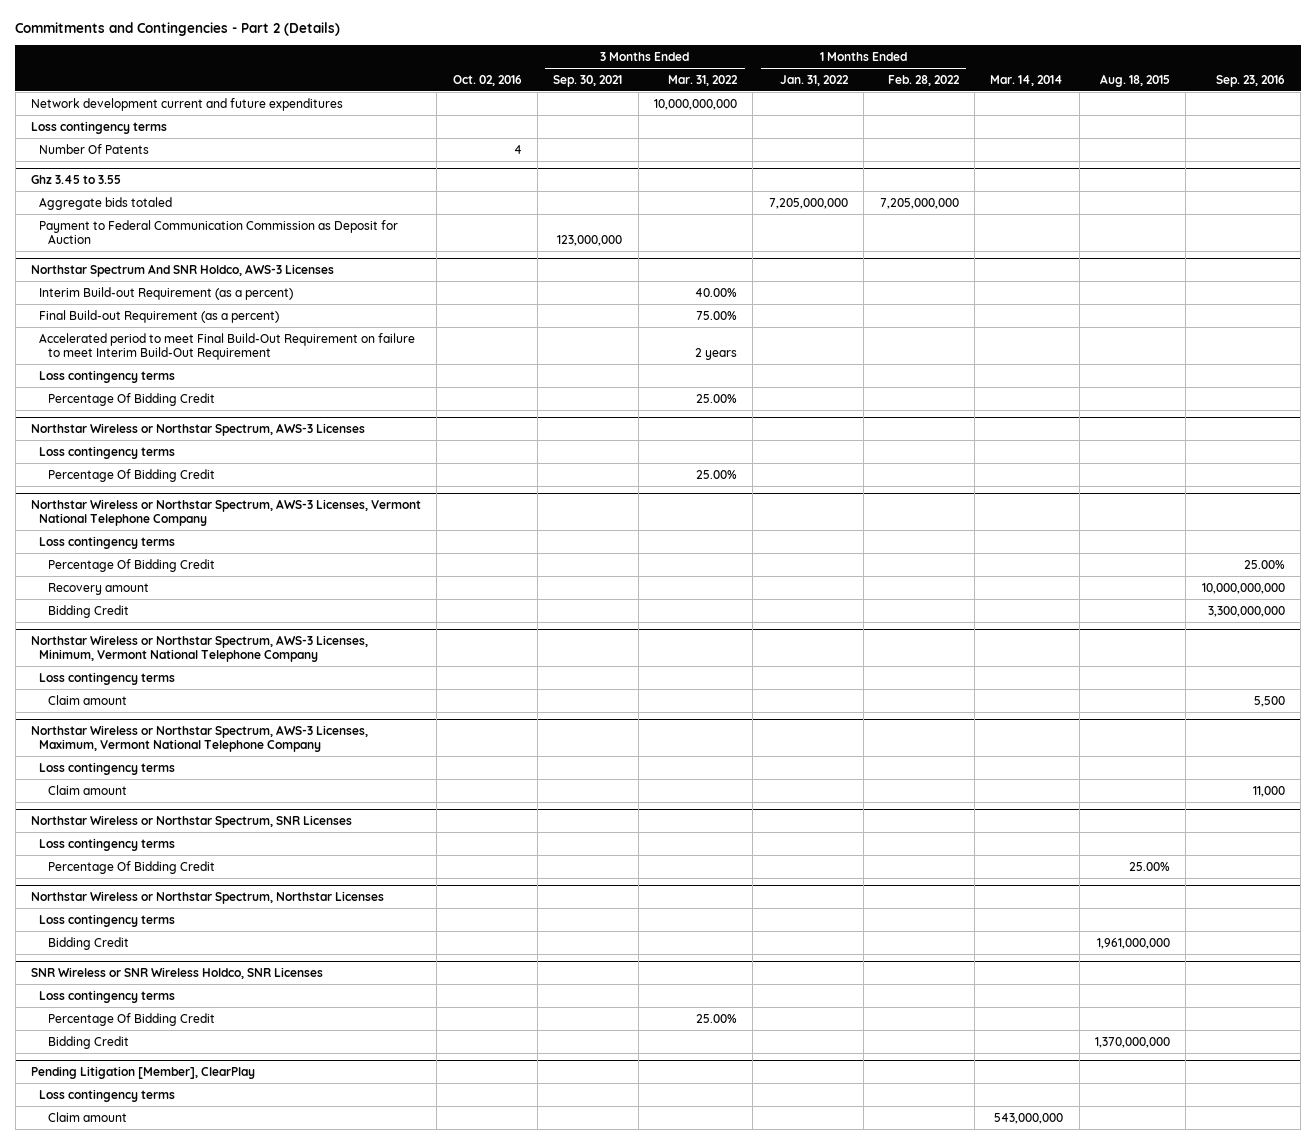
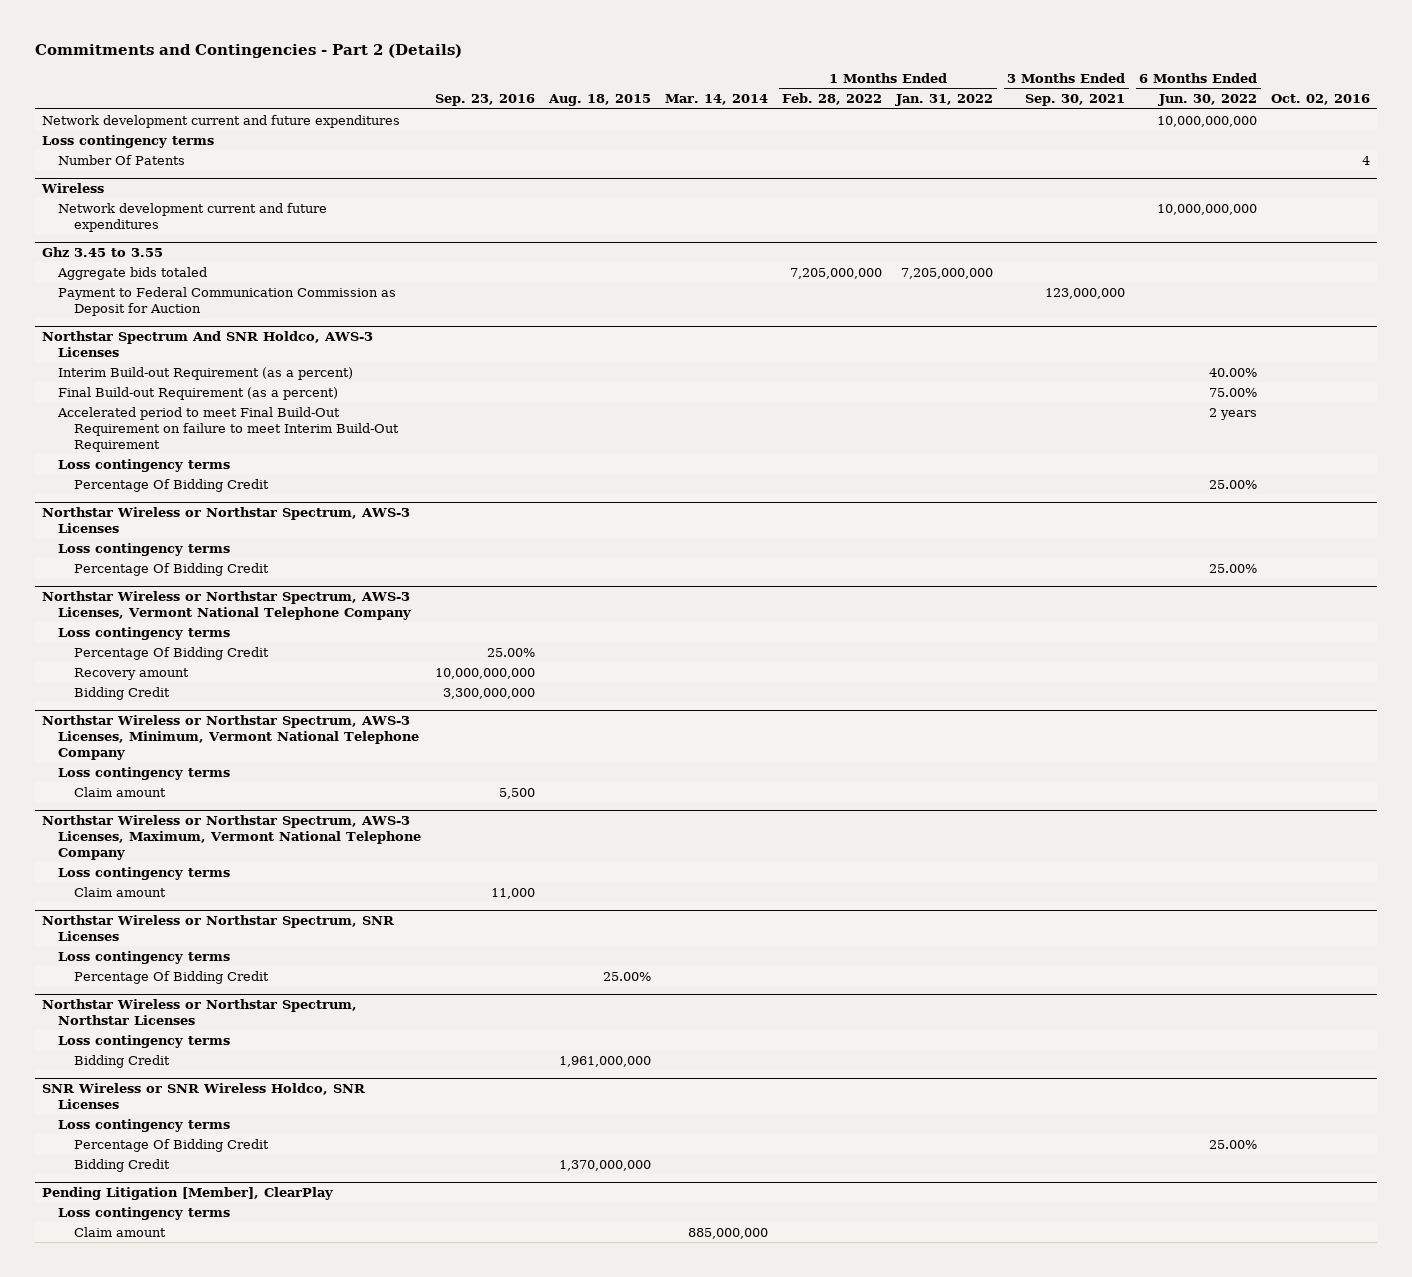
- | Oct. 02, 2016 | 3 Months Ended Sep. 30, 2021 | 3 Months Ended Mar. 31, 2022 | 1 Months Ended Jan. 31, 2022 | 1 Months Ended Feb. 28, 2022 | Mar. 14, 2014 | Aug. 18, 2015 | Sep. 23, 2016
+ | Sep. 23, 2016 | Aug. 18, 2015 | Mar. 14, 2014 | 1 Months Ended Feb. 28, 2022 | 1 Months Ended Jan. 31, 2022 | 3 Months Ended Sep. 30, 2021 | 6 Months Ended Jun. 30, 2022 | Oct. 02, 2016
+ Wireless
+ Network development current and future expenditures | | | | | | | 10,000,000,000 |
@ Pending Litigation [Member], ClearPlay
- Claim amount | | | | | | 543,000,000 | |
+ Claim amount | | | 885,000,000 | | | | |

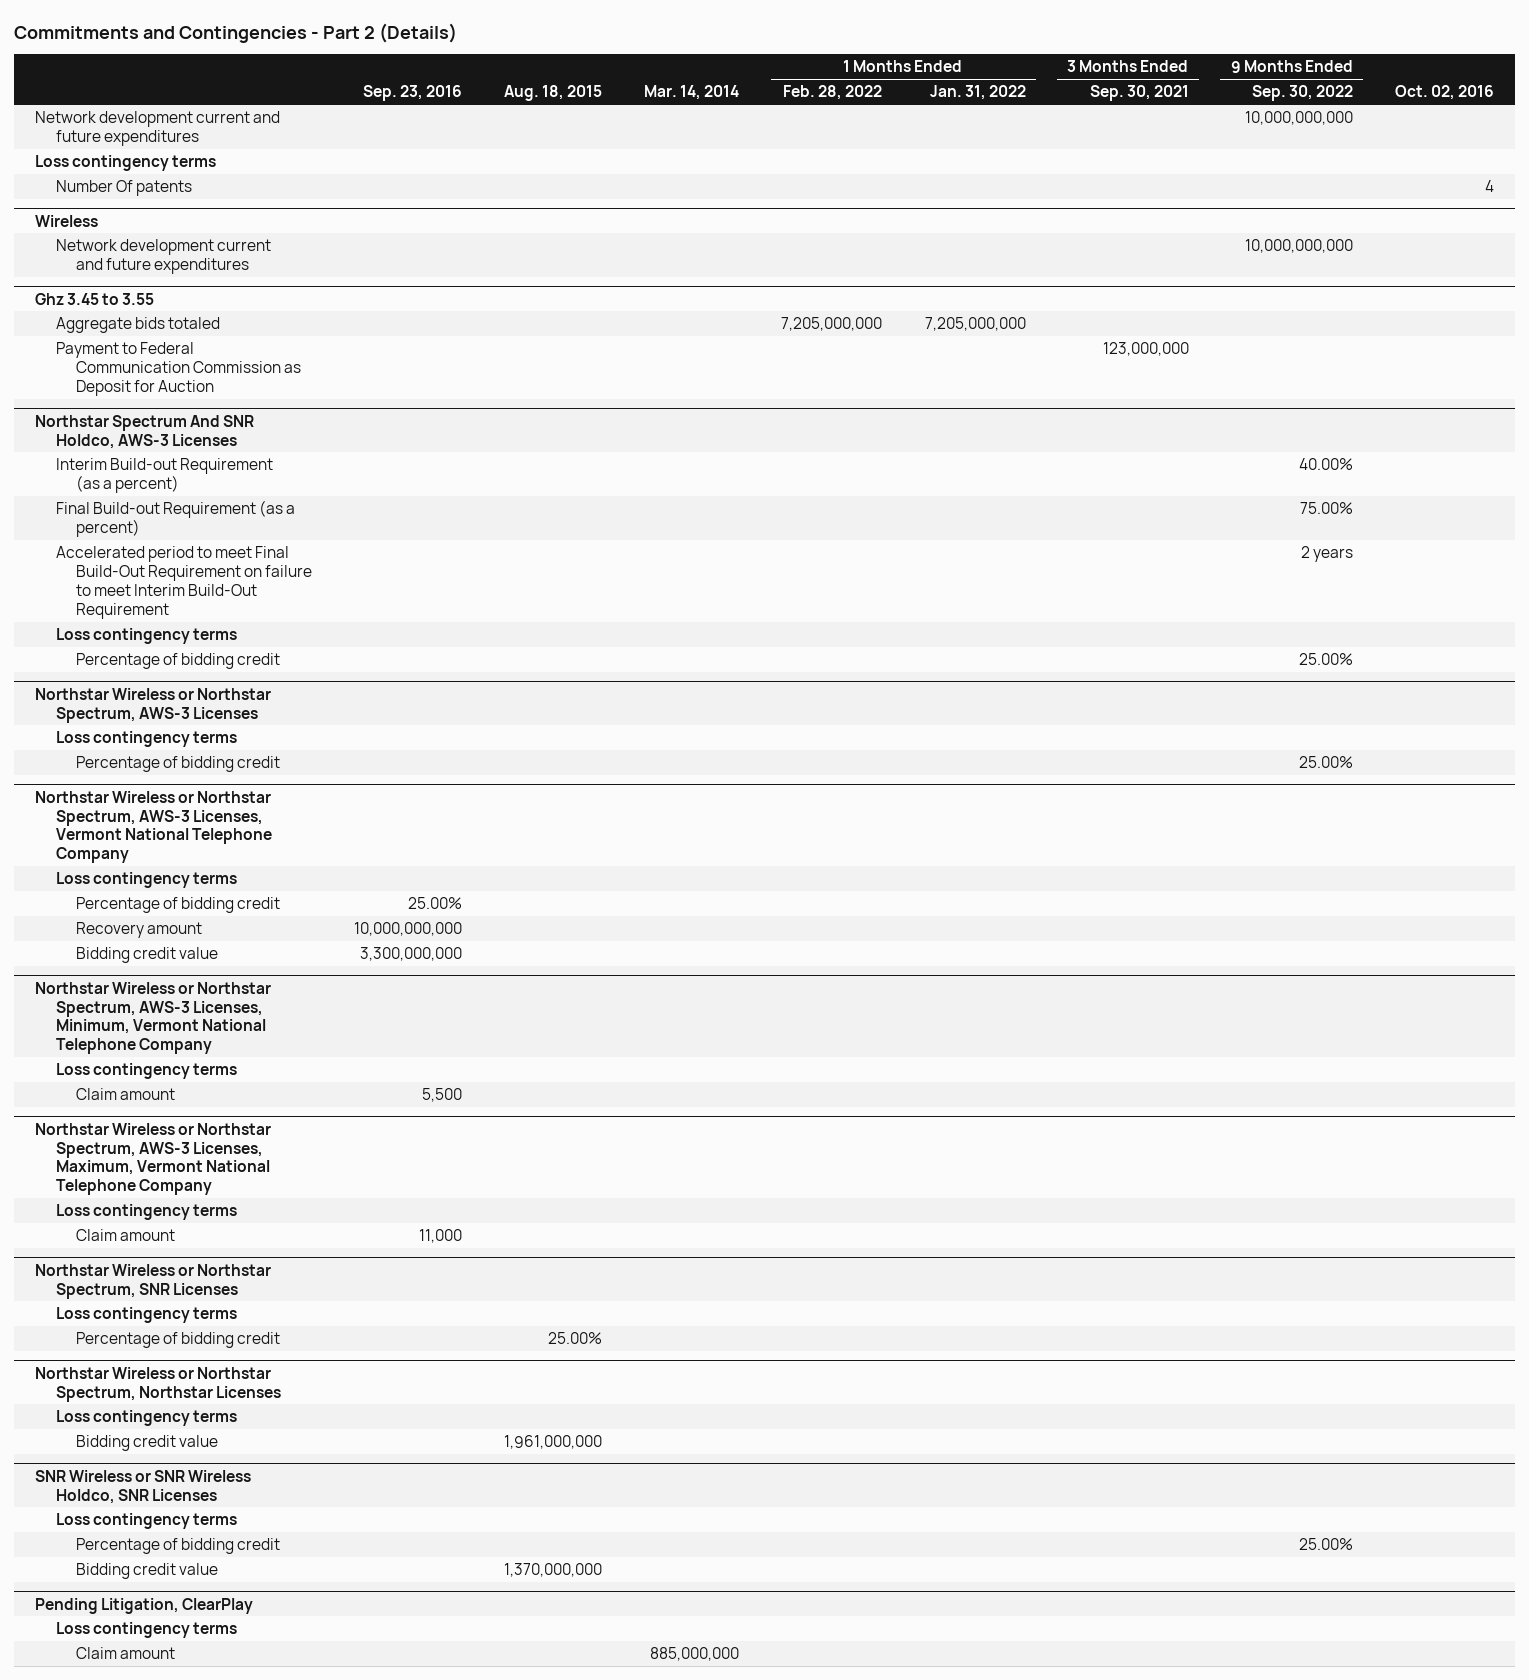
- | Sep. 23, 2016 | Aug. 18, 2015 | Mar. 14, 2014 | 1 Months Ended Feb. 28, 2022 | 1 Months Ended Jan. 31, 2022 | 3 Months Ended Sep. 30, 2021 | 6 Months Ended Jun. 30, 2022 | Oct. 02, 2016
+ | Sep. 23, 2016 | Aug. 18, 2015 | Mar. 14, 2014 | 1 Months Ended Feb. 28, 2022 | 1 Months Ended Jan. 31, 2022 | 3 Months Ended Sep. 30, 2021 | 9 Months Ended Sep. 30, 2022 | Oct. 02, 2016
- Number Of Patents | | | | | | | | 4
+ Number Of patents | | | | | | | | 4
@ Northstar Spectrum And SNR Holdco, AWS-3 Licenses
- Percentage Of Bidding Credit | | | | | | | 25.00% |
+ Percentage of bidding credit | | | | | | | 25.00% |
@ Northstar Wireless or Northstar Spectrum, AWS-3 Licenses
- Percentage Of Bidding Credit | | | | | | | 25.00% |
+ Percentage of bidding credit | | | | | | | 25.00% |
@ Northstar Wireless or Northstar Spectrum, AWS-3 Licenses, Vermont National Telephone Company
- Percentage Of Bidding Credit | 25.00% | | | | | | |
+ Percentage of bidding credit | 25.00% | | | | | | |
- Bidding Credit | 3,300,000,000 | | | | | | |
+ Bidding credit value | 3,300,000,000 | | | | | | |
@ Northstar Wireless or Northstar Spectrum, SNR Licenses
- Percentage Of Bidding Credit | | 25.00% | | | | | |
+ Percentage of bidding credit | | 25.00% | | | | | |
@ Northstar Wireless or Northstar Spectrum, Northstar Licenses
- Bidding Credit | | 1,961,000,000 | | | | | |
+ Bidding credit value | | 1,961,000,000 | | | | | |
@ SNR Wireless or SNR Wireless Holdco, SNR Licenses
- Percentage Of Bidding Credit | | | | | | | 25.00% |
- Bidding Credit | | 1,370,000,000 | | | | | |
- Pending Litigation [Member], ClearPlay
@ SNR Wireless or SNR Wireless Holdco, SNR Licenses
+ Percentage of bidding credit | | | | | | | 25.00% |
+ Bidding credit value | | 1,370,000,000 | | | | | |
+ Pending Litigation, ClearPlay

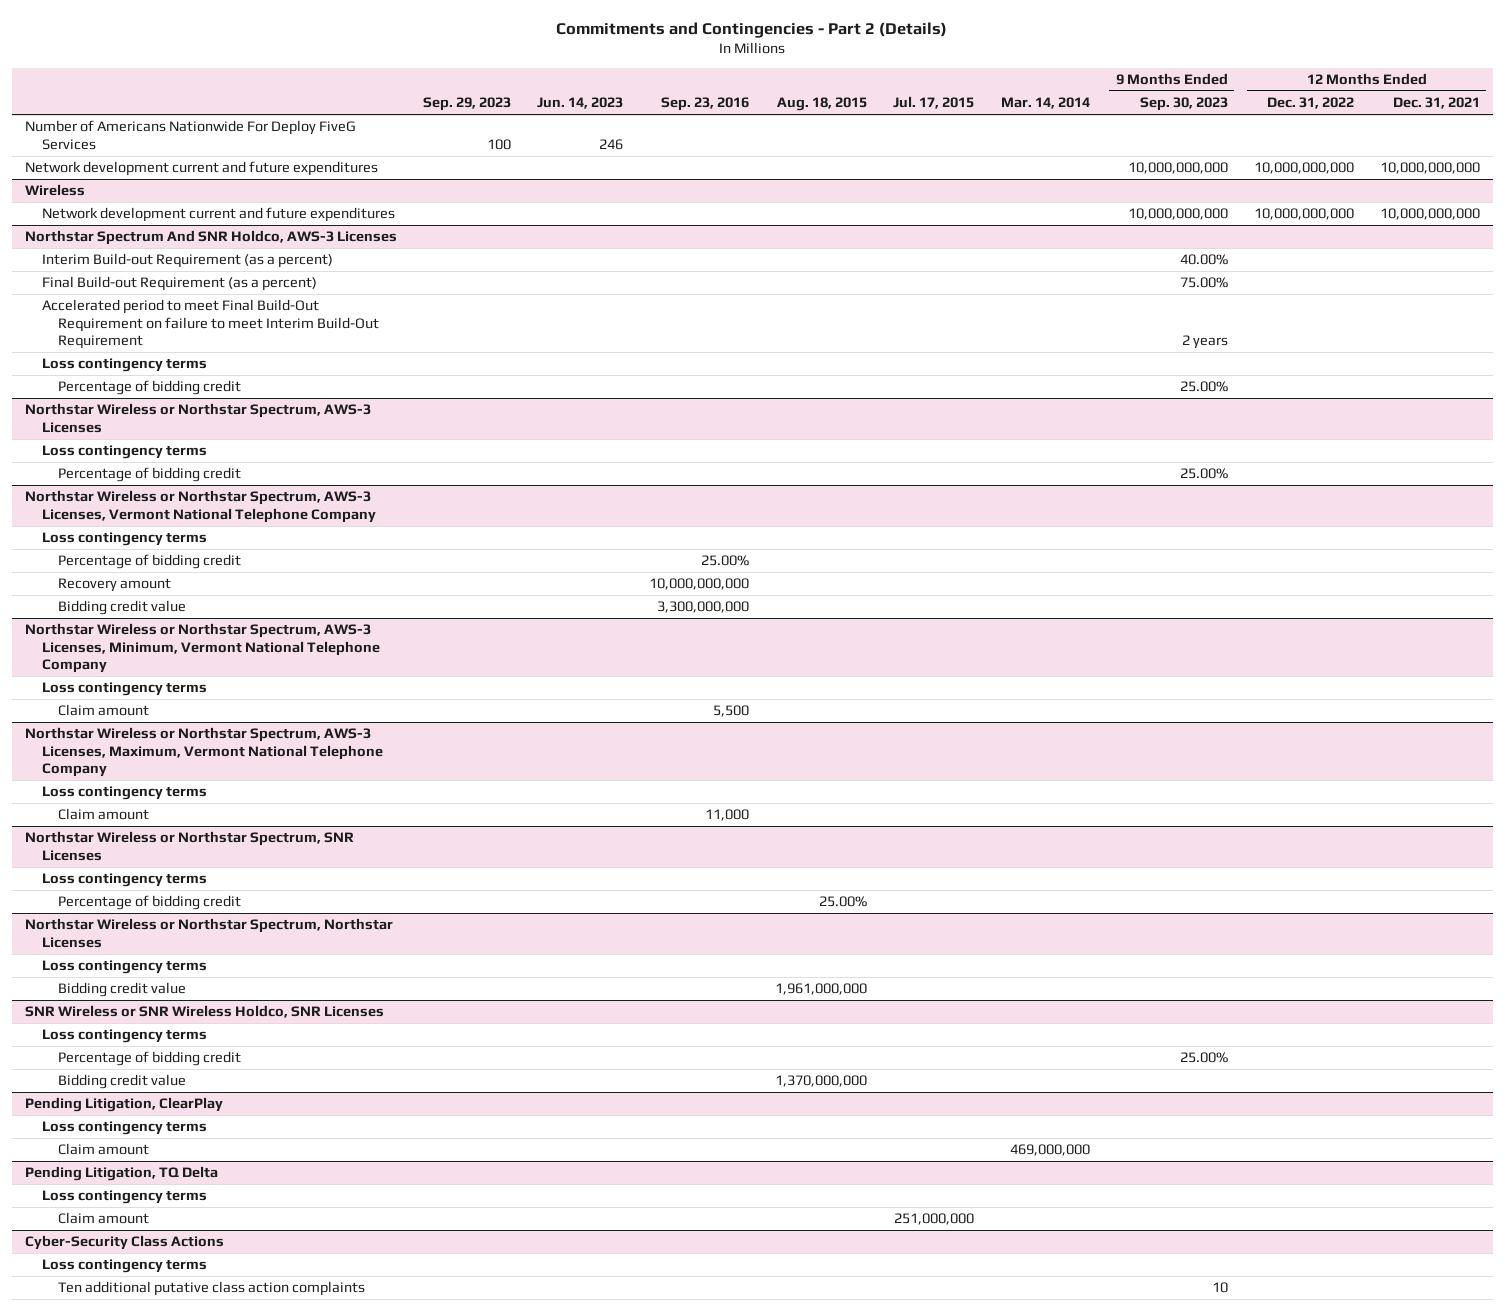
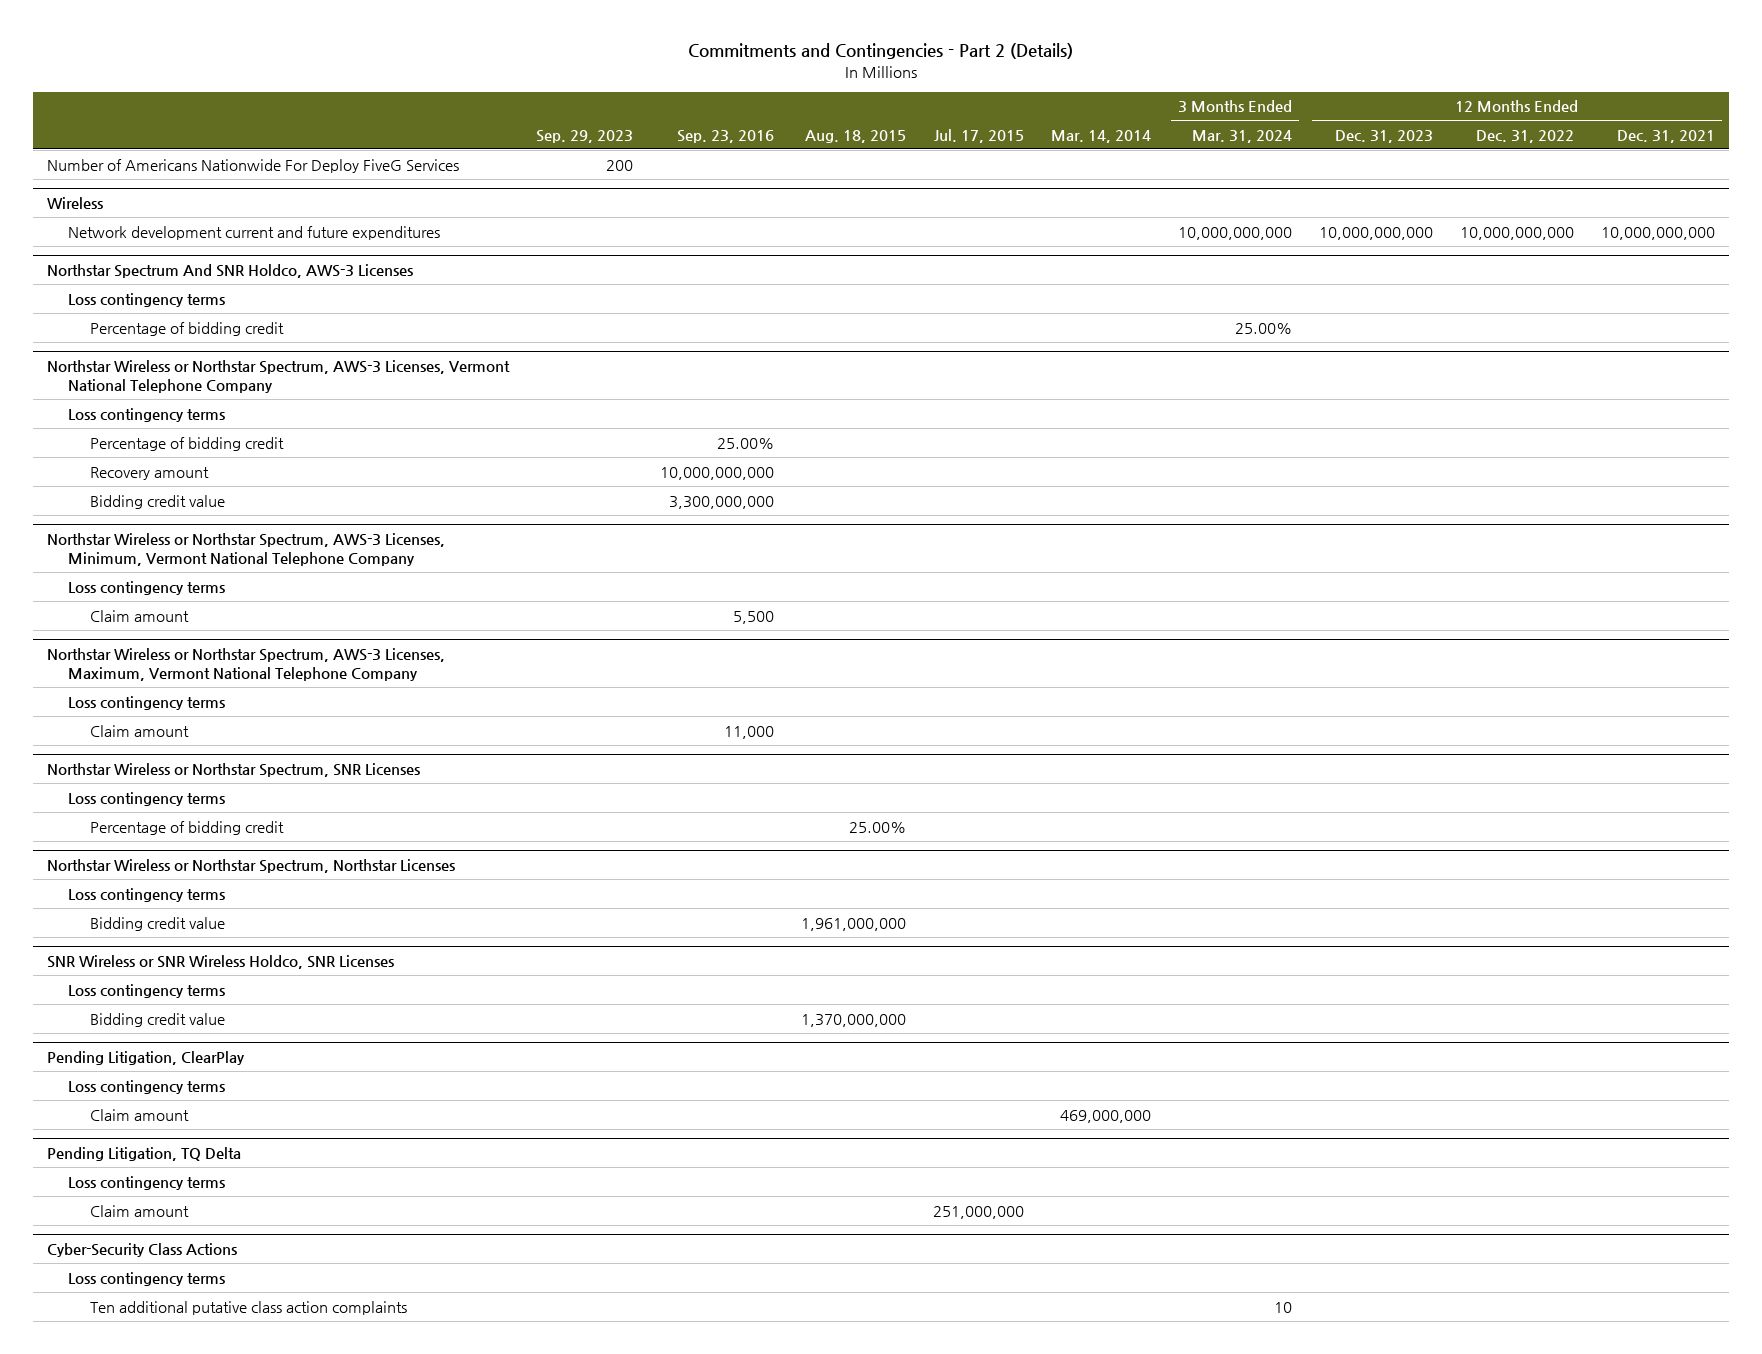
- | Sep. 29, 2023 | Jun. 14, 2023 | Sep. 23, 2016 | Aug. 18, 2015 | Jul. 17, 2015 | Mar. 14, 2014 | 9 Months Ended Sep. 30, 2023 | 12 Months Ended Dec. 31, 2022 | 12 Months Ended Dec. 31, 2021
+ | Sep. 29, 2023 | Sep. 23, 2016 | Aug. 18, 2015 | Jul. 17, 2015 | Mar. 14, 2014 | 3 Months Ended Mar. 31, 2024 | 12 Months Ended Dec. 31, 2023 | 12 Months Ended Dec. 31, 2022 | 12 Months Ended Dec. 31, 2021
- Number of Americans Nationwide For Deploy FiveG Services | 100 | 246 | | | | | | |
- Network development current and future expenditures | | | | | | | 10,000,000,000 | 10,000,000,000 | 10,000,000,000
+ Number of Americans Nationwide For Deploy FiveG Services | 200 | | | | | | | |
@ Northstar Spectrum And SNR Holdco, AWS-3 Licenses
- Interim Build-out Requirement (as a percent) | | | | | | | 40.00% | |
- Final Build-out Requirement (as a percent) | | | | | | | 75.00% | |
- Accelerated period to meet Final Build-Out Requirement on failure to meet Interim Build-Out Requirement | | | | | | | 2 years | |
- Northstar Wireless or Northstar Spectrum, AWS-3 Licenses
- Loss contingency terms
- Percentage of bidding credit | | | | | | | 25.00% | |
@ SNR Wireless or SNR Wireless Holdco, SNR Licenses
- Percentage of bidding credit | | | | | | | 25.00% | |

